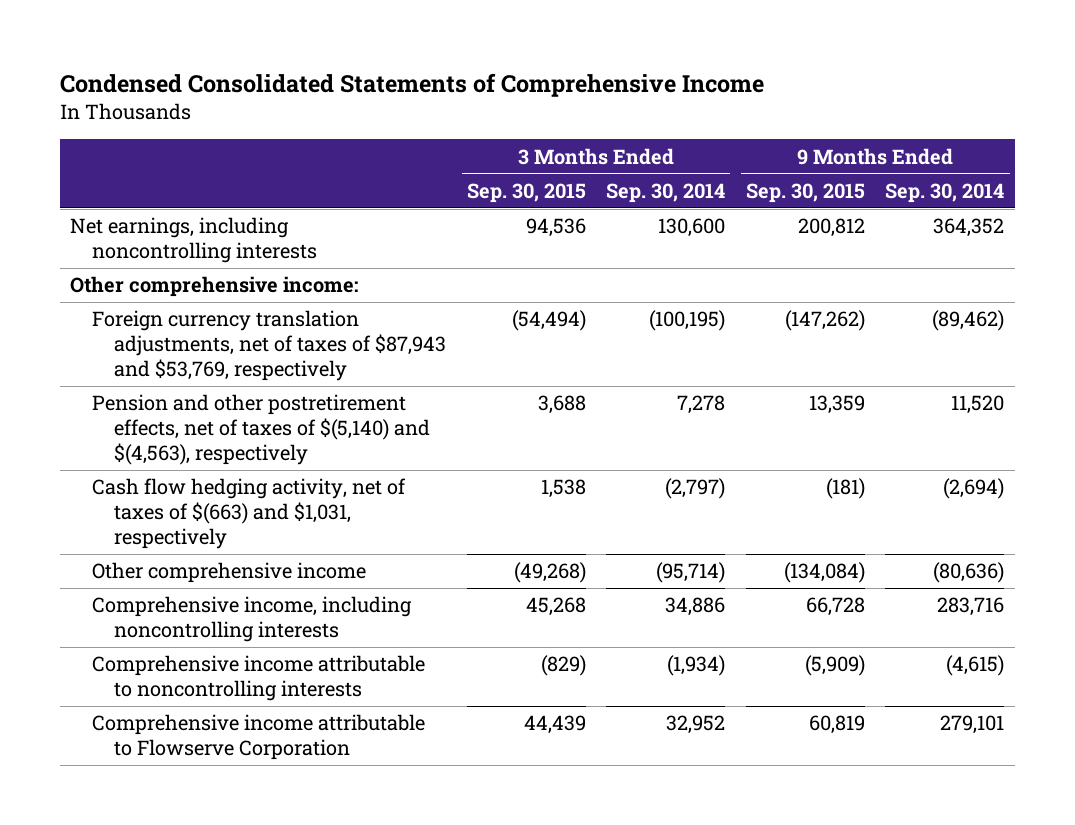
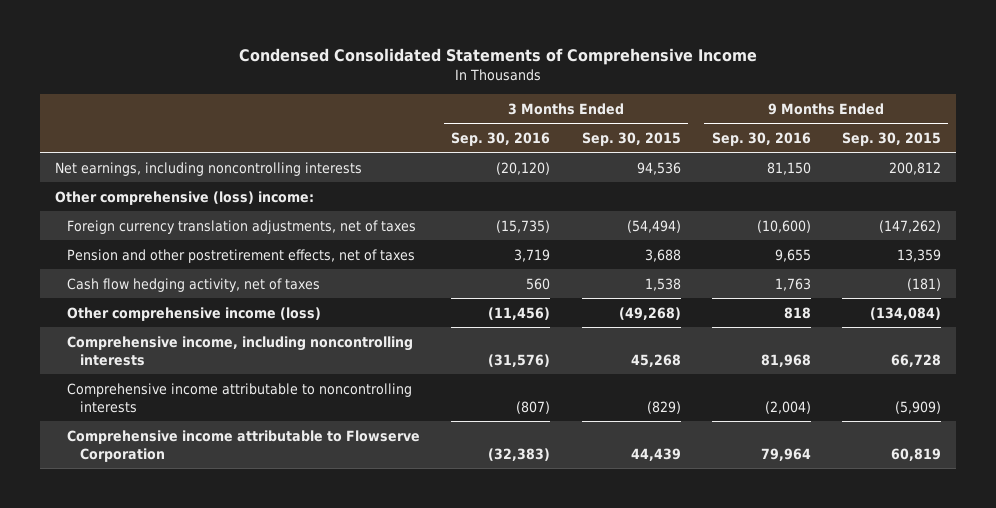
- | 3 Months Ended Sep. 30, 2015 | 3 Months Ended Sep. 30, 2014 | 9 Months Ended Sep. 30, 2015 | 9 Months Ended Sep. 30, 2014
+ | 3 Months Ended Sep. 30, 2016 | 3 Months Ended Sep. 30, 2015 | 9 Months Ended Sep. 30, 2016 | 9 Months Ended Sep. 30, 2015
- Other comprehensive income:
- Foreign currency translation adjustments, net of taxes of $87,943 and $53,769, respectively | (54,494) | (100,195) | (147,262) | (89,462)
- Pension and other postretirement effects, net of taxes of $(5,140) and $(4,563), respectively | 3,688 | 7,278 | 13,359 | 11,520
- Cash flow hedging activity, net of taxes of $(663) and $1,031, respectively | 1,538 | (2,797) | (181) | (2,694)
- Other comprehensive income | (49,268) | (95,714) | (134,084) | (80,636)
+ Other comprehensive (loss) income:
+ Foreign currency translation adjustments, net of taxes | (15,735) | (54,494) | (10,600) | (147,262)
+ Pension and other postretirement effects, net of taxes | 3,719 | 3,688 | 9,655 | 13,359
+ Cash flow hedging activity, net of taxes | 560 | 1,538 | 1,763 | (181)
+ Other comprehensive income (loss) | (11,456) | (49,268) | 818 | (134,084)

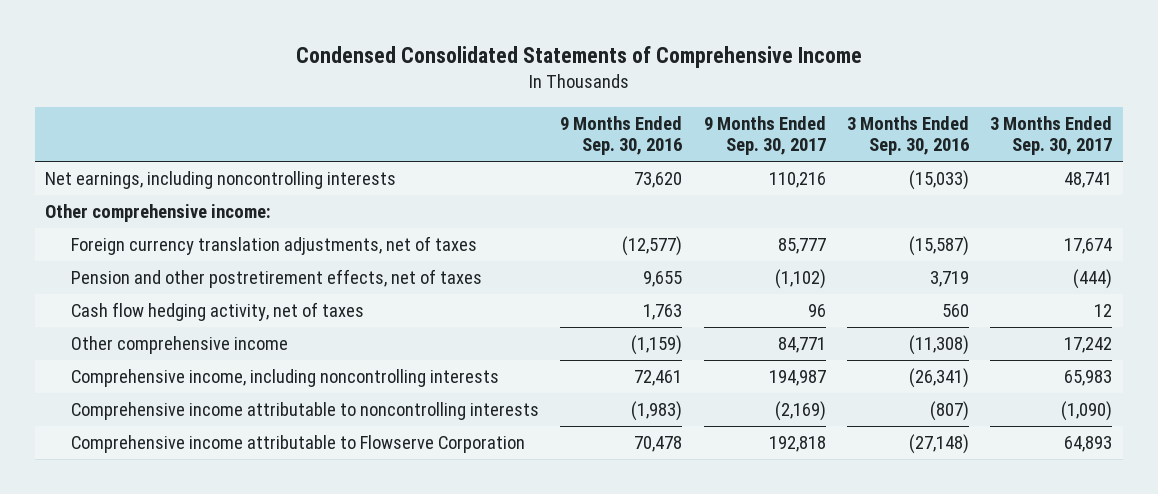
- | 3 Months Ended Sep. 30, 2016 | 3 Months Ended Sep. 30, 2015 | 9 Months Ended Sep. 30, 2016 | 9 Months Ended Sep. 30, 2015
+ | 9 Months Ended Sep. 30, 2016 | 9 Months Ended Sep. 30, 2017 | 3 Months Ended Sep. 30, 2016 | 3 Months Ended Sep. 30, 2017
- Net earnings, including noncontrolling interests | (20,120) | 94,536 | 81,150 | 200,812
- Other comprehensive (loss) income:
- Foreign currency translation adjustments, net of taxes | (15,735) | (54,494) | (10,600) | (147,262)
+ Net earnings, including noncontrolling interests | 73,620 | 110,216 | (15,033) | 48,741
+ Other comprehensive income:
+ Foreign currency translation adjustments, net of taxes | (12,577) | 85,777 | (15,587) | 17,674
- Other comprehensive income (loss) | (11,456) | (49,268) | 818 | (134,084)
- Comprehensive income, including noncontrolling interests | (31,576) | 45,268 | 81,968 | 66,728
- Comprehensive income attributable to noncontrolling interests | (807) | (829) | (2,004) | (5,909)
- Comprehensive income attributable to Flowserve Corporation | (32,383) | 44,439 | 79,964 | 60,819
+ Other comprehensive income | (1,159) | 84,771 | (11,308) | 17,242
+ Comprehensive income, including noncontrolling interests | 72,461 | 194,987 | (26,341) | 65,983
+ Comprehensive income attributable to noncontrolling interests | (1,983) | (2,169) | (807) | (1,090)
+ Comprehensive income attributable to Flowserve Corporation | 70,478 | 192,818 | (27,148) | 64,893

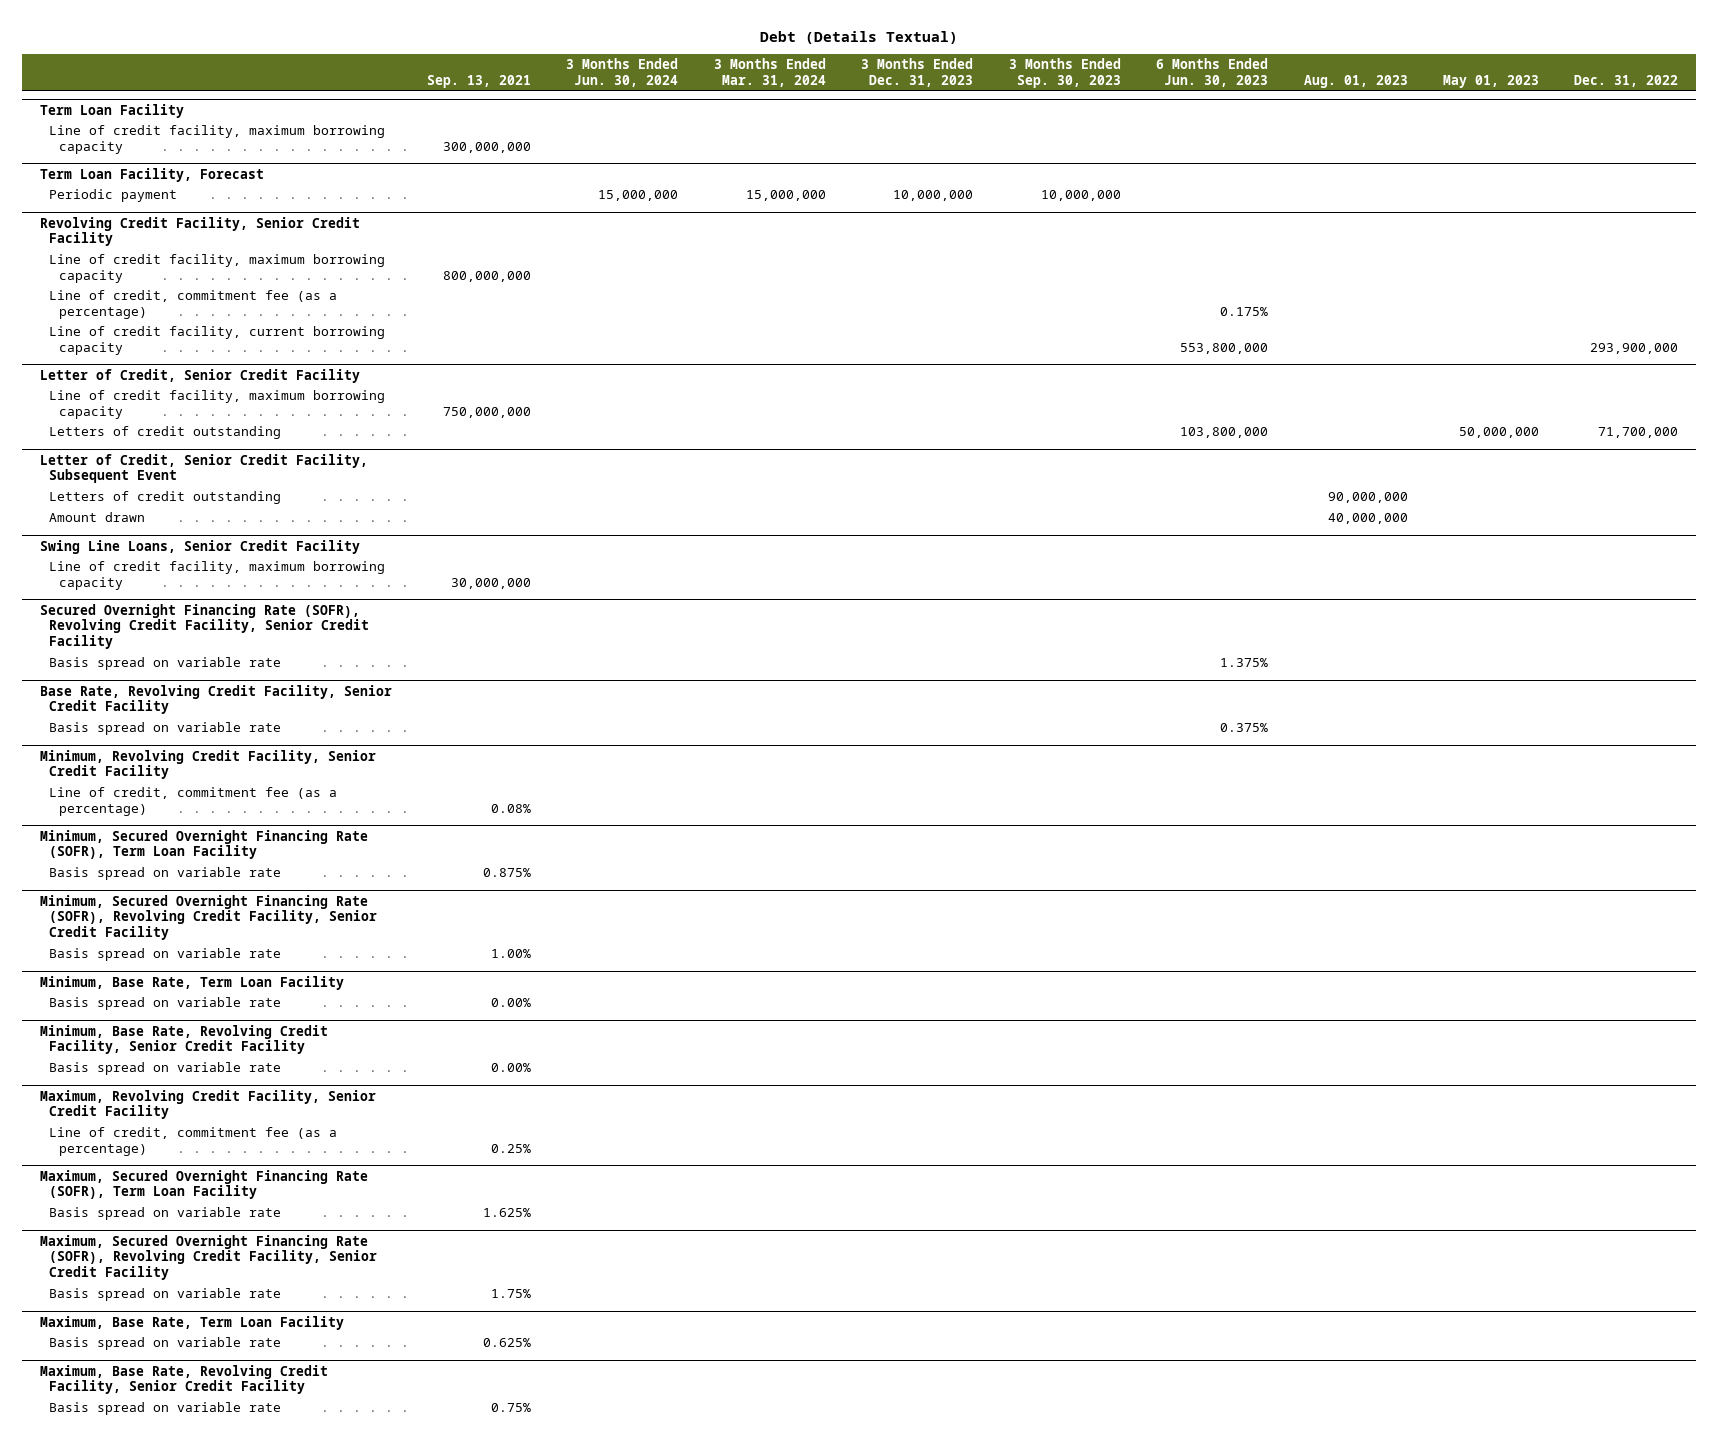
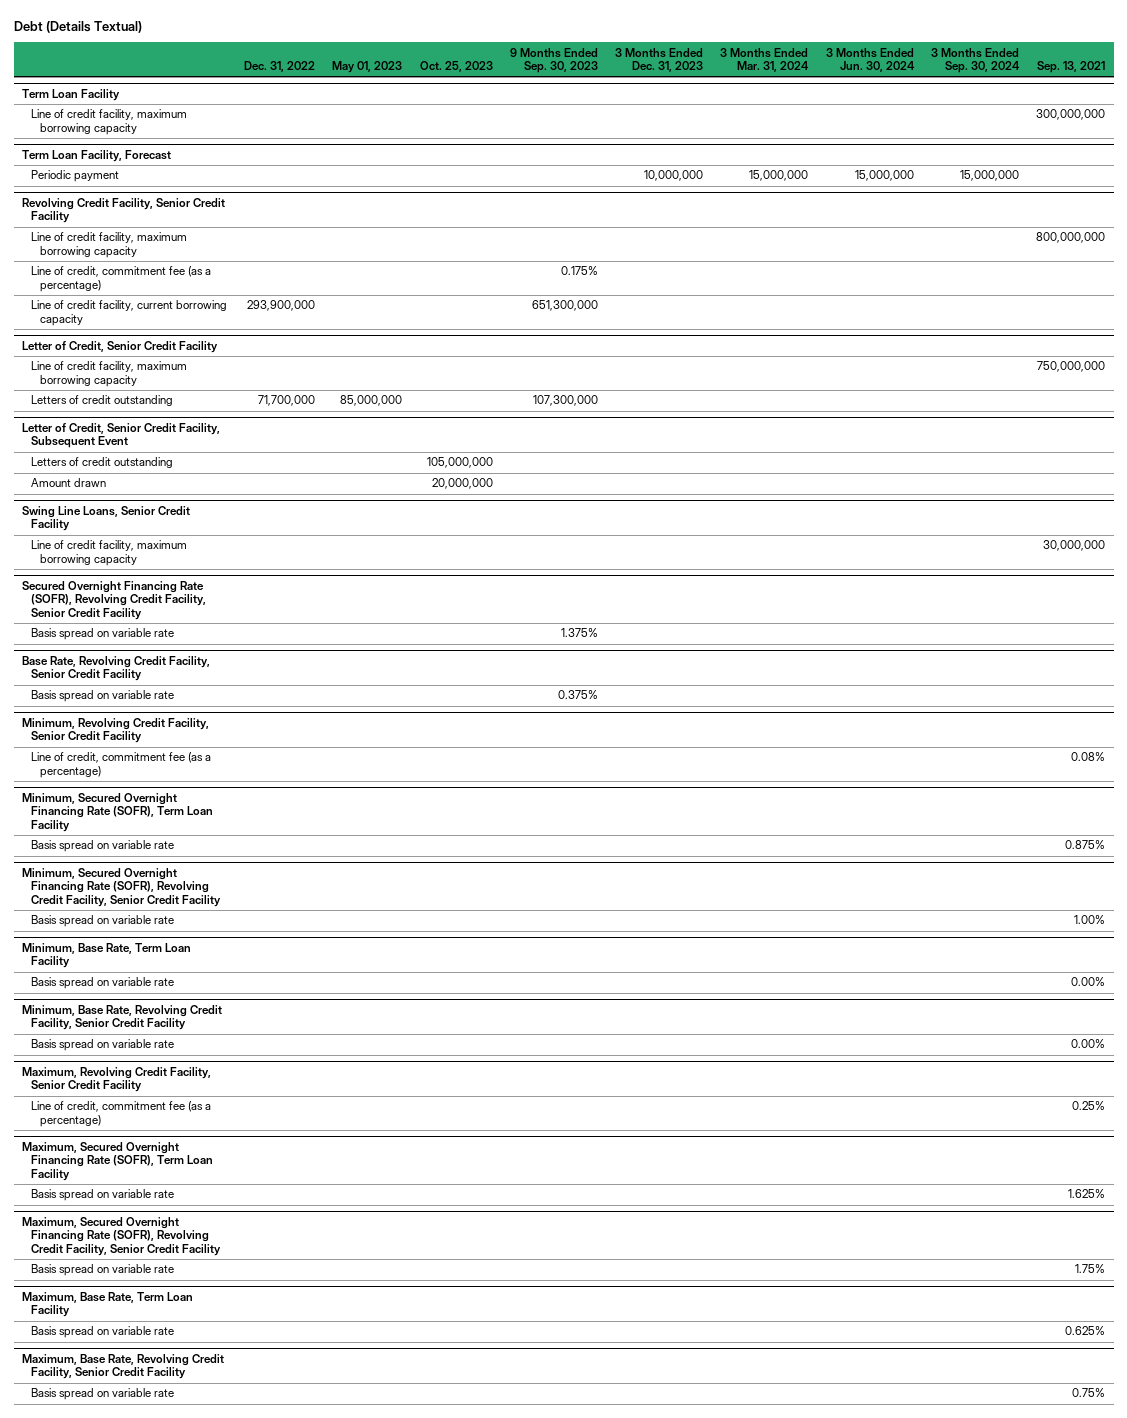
- | Sep. 13, 2021 | 3 Months Ended Jun. 30, 2024 | 3 Months Ended Mar. 31, 2024 | 3 Months Ended Dec. 31, 2023 | 3 Months Ended Sep. 30, 2023 | 6 Months Ended Jun. 30, 2023 | Aug. 01, 2023 | May 01, 2023 | Dec. 31, 2022
+ | Dec. 31, 2022 | May 01, 2023 | Oct. 25, 2023 | 9 Months Ended Sep. 30, 2023 | 3 Months Ended Dec. 31, 2023 | 3 Months Ended Mar. 31, 2024 | 3 Months Ended Jun. 30, 2024 | 3 Months Ended Sep. 30, 2024 | Sep. 13, 2021
@ Letter of Credit, Senior Credit Facility
- Letters of credit outstanding | | | | | | 103,800,000 | | 50,000,000 | 71,700,000
+ Letters of credit outstanding | 71,700,000 | 85,000,000 | | 107,300,000 | | | | |

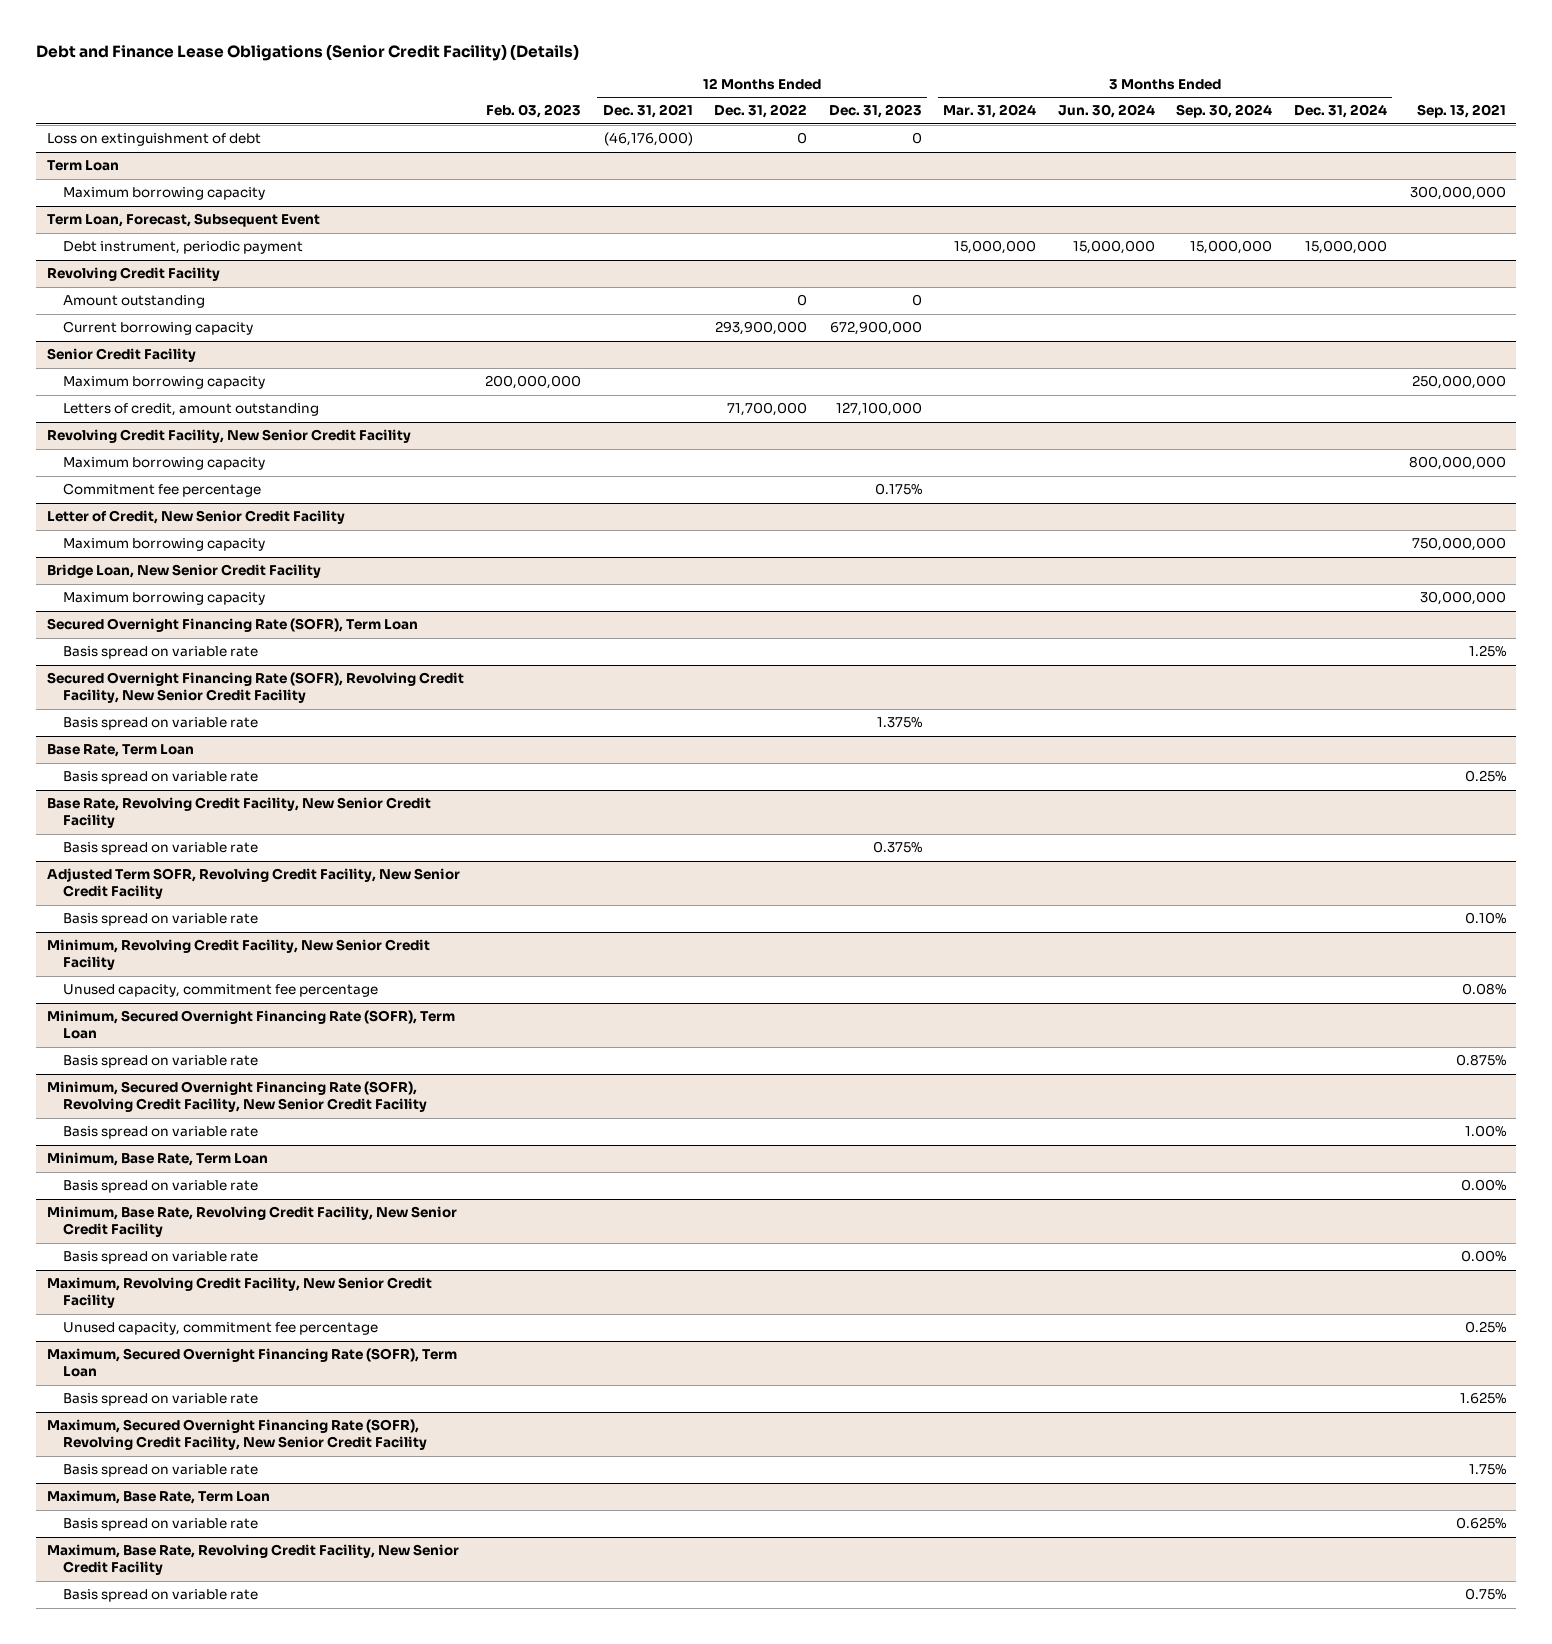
- Debt (Details Textual)
+ Debt and Finance Lease Obligations (Senior Credit Facility) (Details)
- | Dec. 31, 2022 | May 01, 2023 | Oct. 25, 2023 | 9 Months Ended Sep. 30, 2023 | 3 Months Ended Dec. 31, 2023 | 3 Months Ended Mar. 31, 2024 | 3 Months Ended Jun. 30, 2024 | 3 Months Ended Sep. 30, 2024 | Sep. 13, 2021
+ | Feb. 03, 2023 | 12 Months Ended Dec. 31, 2021 | 12 Months Ended Dec. 31, 2022 | 12 Months Ended Dec. 31, 2023 | 3 Months Ended Mar. 31, 2024 | 3 Months Ended Jun. 30, 2024 | 3 Months Ended Sep. 30, 2024 | 3 Months Ended Dec. 31, 2024 | Sep. 13, 2021
- Term Loan Facility
- Line of credit facility, maximum borrowing capacity | | | | | | | | | 300,000,000
- Term Loan Facility, Forecast
- Periodic payment | | | | | 10,000,000 | 15,000,000 | 15,000,000 | 15,000,000 |
- Revolving Credit Facility, Senior Credit Facility
- Line of credit facility, maximum borrowing capacity | | | | | | | | | 800,000,000
- Line of credit, commitment fee (as a percentage) | | | | 0.175% | | | | |
- Line of credit facility, current borrowing capacity | 293,900,000 | | | 651,300,000 | | | | |
- Letter of Credit, Senior Credit Facility
- Line of credit facility, maximum borrowing capacity | | | | | | | | | 750,000,000
- Letters of credit outstanding | 71,700,000 | 85,000,000 | | 107,300,000 | | | | |
- Letter of Credit, Senior Credit Facility, Subsequent Event
- Letters of credit outstanding | | | 105,000,000 | | | | | |
- Amount drawn | | | 20,000,000 | | | | | |
- Swing Line Loans, Senior Credit Facility
- Line of credit facility, maximum borrowing capacity | | | | | | | | | 30,000,000
- Secured Overnight Financing Rate (SOFR), Revolving Credit Facility, Senior Credit Facility
+ Loss on extinguishment of debt | | (46,176,000) | 0 | 0 | | | | |
+ Term Loan
+ Maximum borrowing capacity | | | | | | | | | 300,000,000
+ Term Loan, Forecast, Subsequent Event
+ Debt instrument, periodic payment | | | | | 15,000,000 | 15,000,000 | 15,000,000 | 15,000,000 |
+ Revolving Credit Facility
+ Amount outstanding | | | 0 | 0 | | | | |
+ Current borrowing capacity | | | 293,900,000 | 672,900,000 | | | | |
+ Senior Credit Facility
+ Maximum borrowing capacity | 200,000,000 | | | | | | | | 250,000,000
+ Letters of credit, amount outstanding | | | 71,700,000 | 127,100,000 | | | | |
+ Revolving Credit Facility, New Senior Credit Facility
+ Maximum borrowing capacity | | | | | | | | | 800,000,000
+ Commitment fee percentage | | | | 0.175% | | | | |
+ Letter of Credit, New Senior Credit Facility
+ Maximum borrowing capacity | | | | | | | | | 750,000,000
+ Bridge Loan, New Senior Credit Facility
+ Maximum borrowing capacity | | | | | | | | | 30,000,000
+ Secured Overnight Financing Rate (SOFR), Term Loan
+ Basis spread on variable rate | | | | | | | | | 1.25%
+ Secured Overnight Financing Rate (SOFR), Revolving Credit Facility, New Senior Credit Facility
- Base Rate, Revolving Credit Facility, Senior Credit Facility
+ Base Rate, Term Loan
+ Basis spread on variable rate | | | | | | | | | 0.25%
+ Base Rate, Revolving Credit Facility, New Senior Credit Facility
- Minimum, Revolving Credit Facility, Senior Credit Facility
- Line of credit, commitment fee (as a percentage) | | | | | | | | | 0.08%
- Minimum, Secured Overnight Financing Rate (SOFR), Term Loan Facility
+ Adjusted Term SOFR, Revolving Credit Facility, New Senior Credit Facility
+ Basis spread on variable rate | | | | | | | | | 0.10%
+ Minimum, Revolving Credit Facility, New Senior Credit Facility
+ Unused capacity, commitment fee percentage | | | | | | | | | 0.08%
+ Minimum, Secured Overnight Financing Rate (SOFR), Term Loan
- Minimum, Secured Overnight Financing Rate (SOFR), Revolving Credit Facility, Senior Credit Facility
+ Minimum, Secured Overnight Financing Rate (SOFR), Revolving Credit Facility, New Senior Credit Facility
- Minimum, Base Rate, Term Loan Facility
+ Minimum, Base Rate, Term Loan
- Minimum, Base Rate, Revolving Credit Facility, Senior Credit Facility
+ Minimum, Base Rate, Revolving Credit Facility, New Senior Credit Facility
- Maximum, Revolving Credit Facility, Senior Credit Facility
- Line of credit, commitment fee (as a percentage) | | | | | | | | | 0.25%
- Maximum, Secured Overnight Financing Rate (SOFR), Term Loan Facility
+ Maximum, Revolving Credit Facility, New Senior Credit Facility
+ Unused capacity, commitment fee percentage | | | | | | | | | 0.25%
+ Maximum, Secured Overnight Financing Rate (SOFR), Term Loan
- Maximum, Secured Overnight Financing Rate (SOFR), Revolving Credit Facility, Senior Credit Facility
+ Maximum, Secured Overnight Financing Rate (SOFR), Revolving Credit Facility, New Senior Credit Facility
- Maximum, Base Rate, Term Loan Facility
+ Maximum, Base Rate, Term Loan
- Maximum, Base Rate, Revolving Credit Facility, Senior Credit Facility
+ Maximum, Base Rate, Revolving Credit Facility, New Senior Credit Facility

